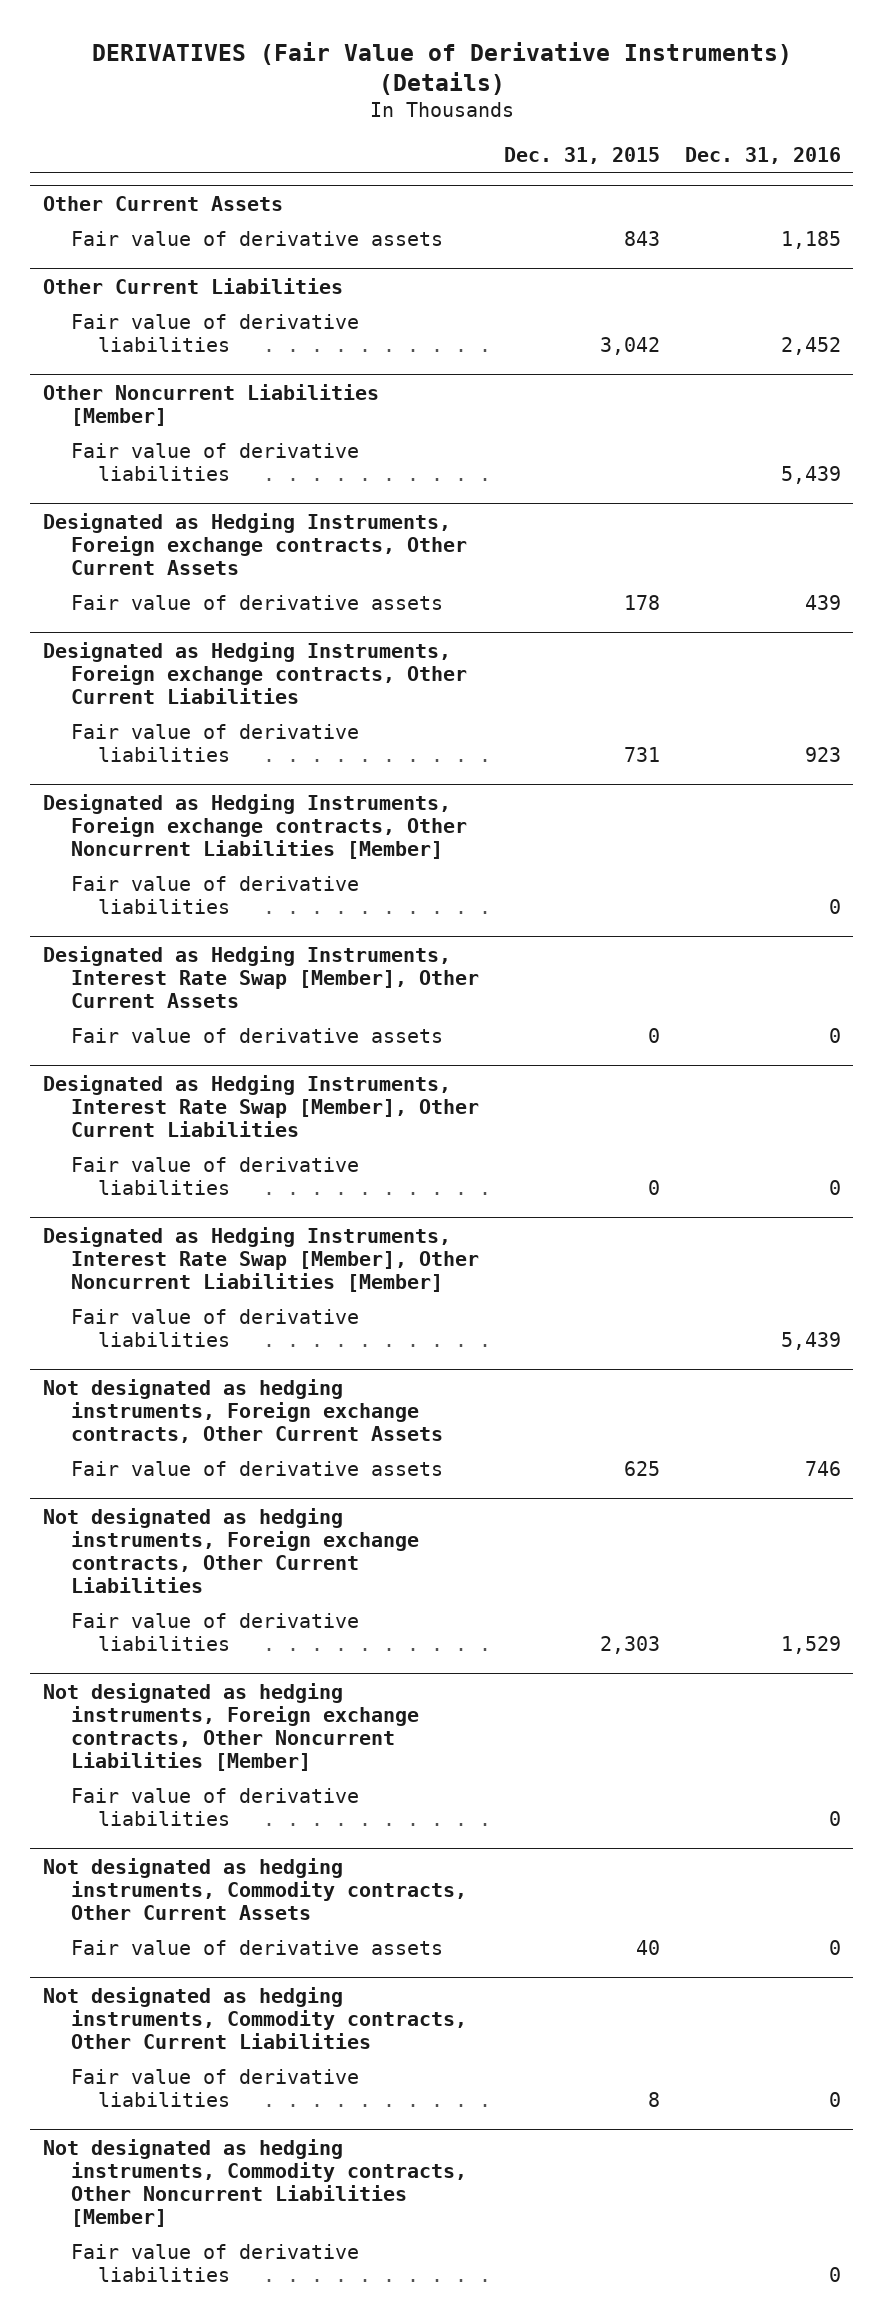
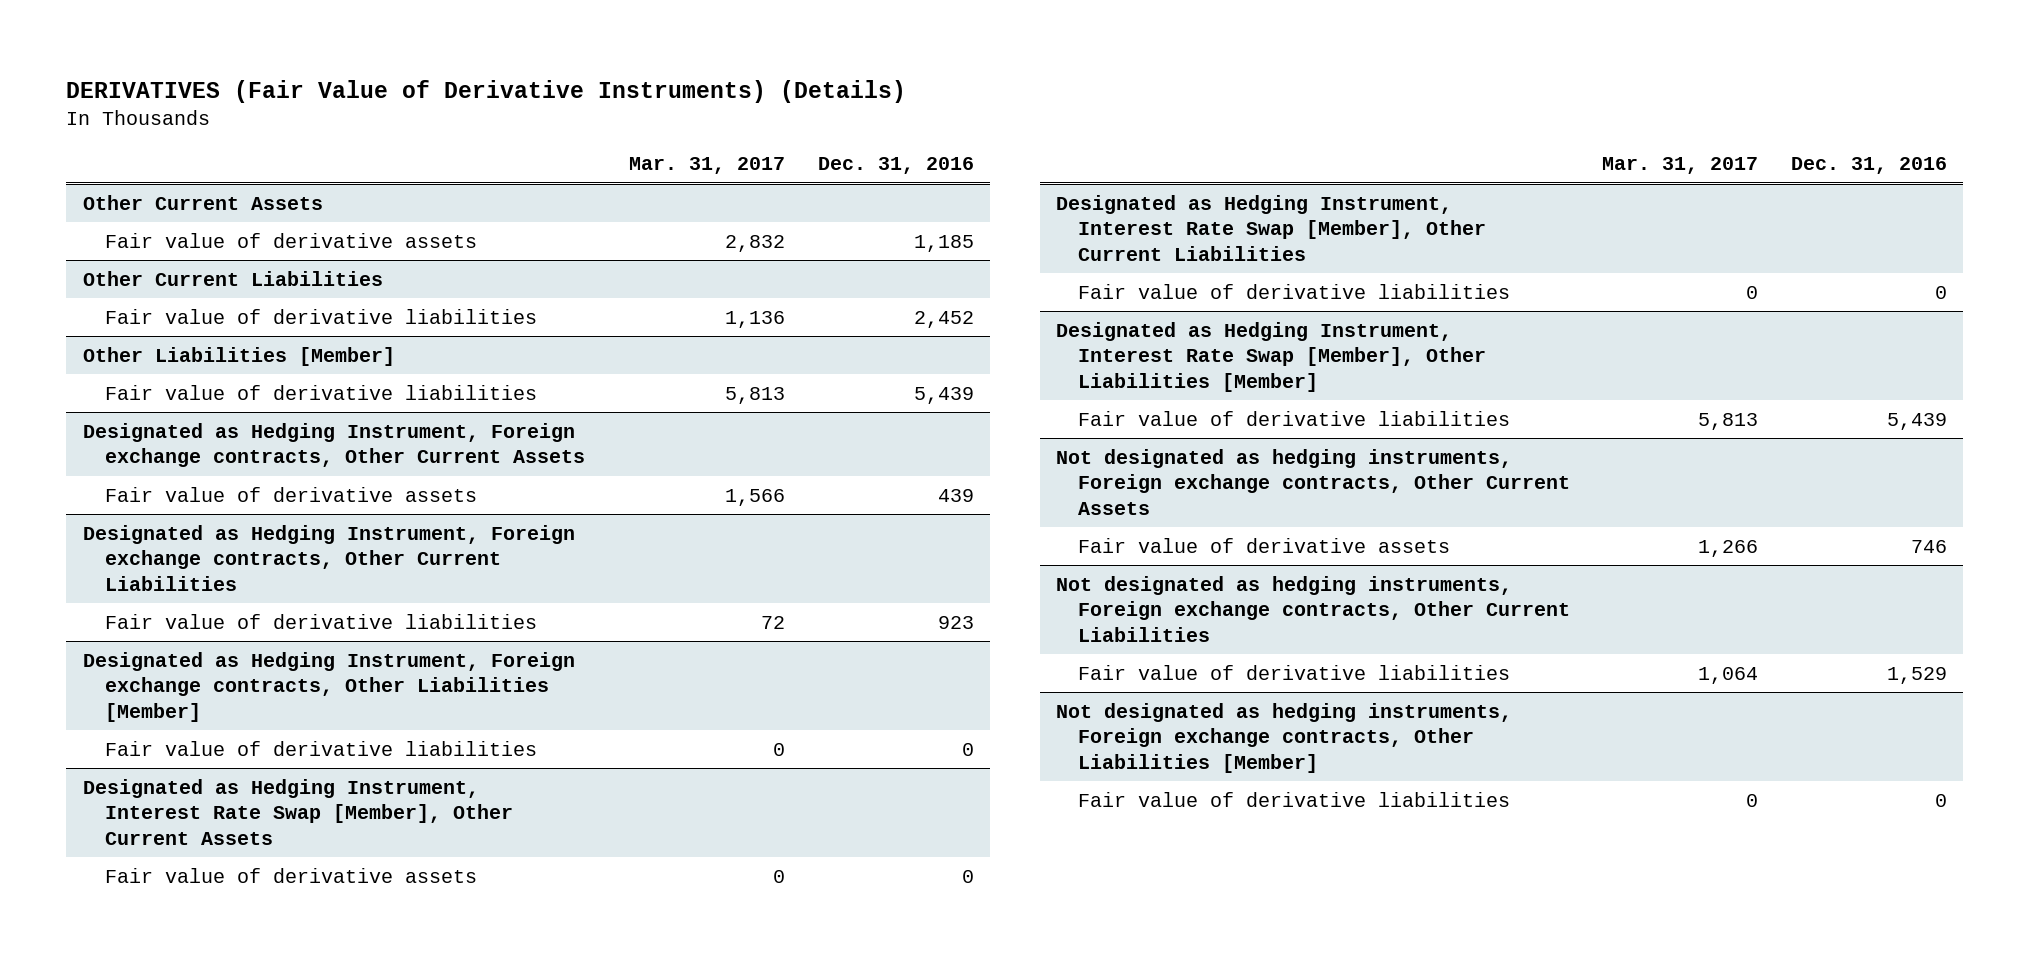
- | Dec. 31, 2015 | Dec. 31, 2016
+ | Mar. 31, 2017 | Dec. 31, 2016
- Other Noncurrent Liabilities [Member]
+ Other Liabilities [Member]
- Designated as Hedging Instruments, Foreign exchange contracts, Other Current Assets
+ Designated as Hedging Instrument, Foreign exchange contracts, Other Current Assets
- Designated as Hedging Instruments, Foreign exchange contracts, Other Current Liabilities
+ Designated as Hedging Instrument, Foreign exchange contracts, Other Current Liabilities
- Designated as Hedging Instruments, Foreign exchange contracts, Other Noncurrent Liabilities [Member]
+ Designated as Hedging Instrument, Foreign exchange contracts, Other Liabilities [Member]
- Designated as Hedging Instruments, Interest Rate Swap [Member], Other Current Assets
+ Designated as Hedging Instrument, Interest Rate Swap [Member], Other Current Assets
- Designated as Hedging Instruments, Interest Rate Swap [Member], Other Current Liabilities
+ Designated as Hedging Instrument, Interest Rate Swap [Member], Other Current Liabilities
- Designated as Hedging Instruments, Interest Rate Swap [Member], Other Noncurrent Liabilities [Member]
+ Designated as Hedging Instrument, Interest Rate Swap [Member], Other Liabilities [Member]
- Not designated as hedging instruments, Foreign exchange contracts, Other Noncurrent Liabilities [Member]
- Fair value of derivative liabilities | | 0
- Not designated as hedging instruments, Commodity contracts, Other Current Assets
- Fair value of derivative assets | 40 | 0
- Not designated as hedging instruments, Commodity contracts, Other Current Liabilities
- Fair value of derivative liabilities | 8 | 0
- Not designated as hedging instruments, Commodity contracts, Other Noncurrent Liabilities [Member]
+ Not designated as hedging instruments, Foreign exchange contracts, Other Liabilities [Member]

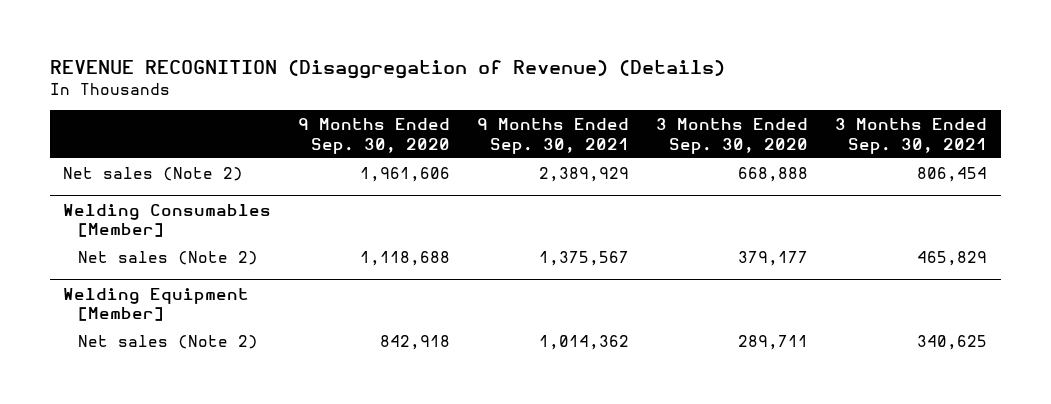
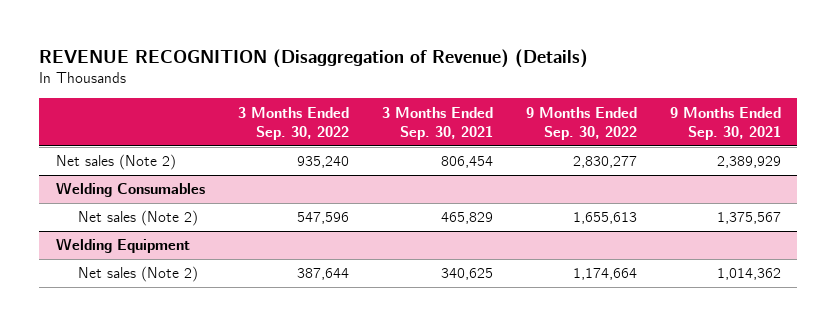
- | 9 Months Ended Sep. 30, 2020 | 9 Months Ended Sep. 30, 2021 | 3 Months Ended Sep. 30, 2020 | 3 Months Ended Sep. 30, 2021
+ | 3 Months Ended Sep. 30, 2022 | 3 Months Ended Sep. 30, 2021 | 9 Months Ended Sep. 30, 2022 | 9 Months Ended Sep. 30, 2021
- Welding Consumables [Member]
+ Welding Consumables
- Welding Equipment [Member]
+ Welding Equipment

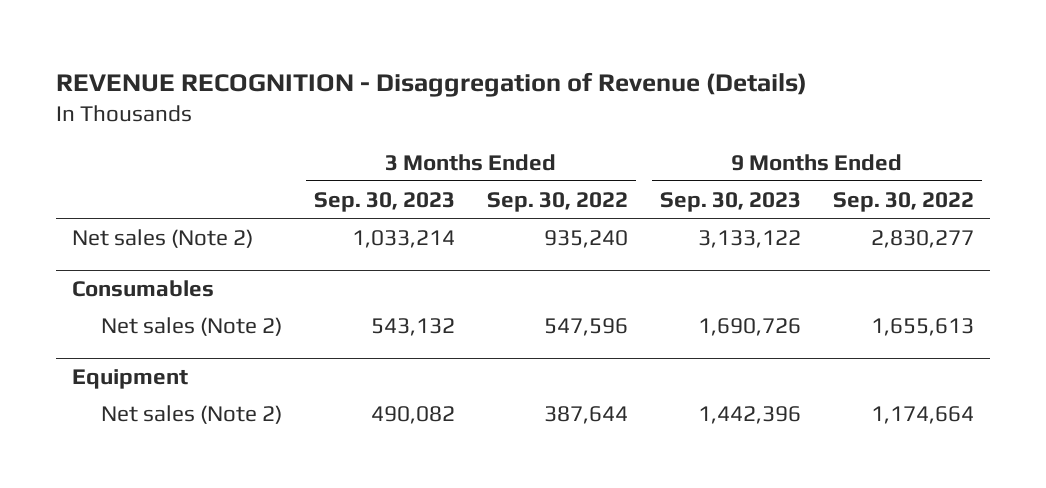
- REVENUE RECOGNITION (Disaggregation of Revenue) (Details)
+ REVENUE RECOGNITION - Disaggregation of Revenue (Details)
- | 3 Months Ended Sep. 30, 2022 | 3 Months Ended Sep. 30, 2021 | 9 Months Ended Sep. 30, 2022 | 9 Months Ended Sep. 30, 2021
+ | 3 Months Ended Sep. 30, 2023 | 3 Months Ended Sep. 30, 2022 | 9 Months Ended Sep. 30, 2023 | 9 Months Ended Sep. 30, 2022
- Welding Consumables
+ Consumables
- Welding Equipment
+ Equipment

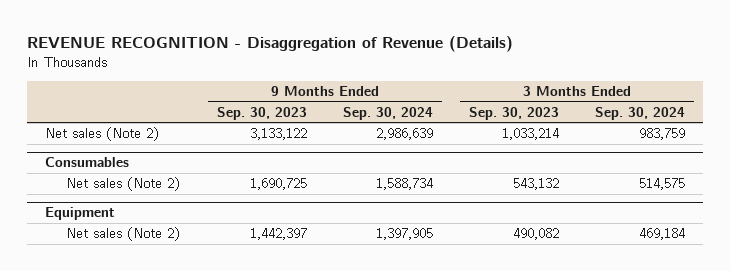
- | 3 Months Ended Sep. 30, 2023 | 3 Months Ended Sep. 30, 2022 | 9 Months Ended Sep. 30, 2023 | 9 Months Ended Sep. 30, 2022
+ | 9 Months Ended Sep. 30, 2023 | 9 Months Ended Sep. 30, 2024 | 3 Months Ended Sep. 30, 2023 | 3 Months Ended Sep. 30, 2024
@ Consumables
- Net sales (Note 2) | 543,132 | 547,596 | 1,690,726 | 1,655,613
+ Net sales (Note 2) | 1,690,725 | 1,588,734 | 543,132 | 514,575
@ Equipment
- Net sales (Note 2) | 490,082 | 387,644 | 1,442,396 | 1,174,664
+ Net sales (Note 2) | 1,442,397 | 1,397,905 | 490,082 | 469,184

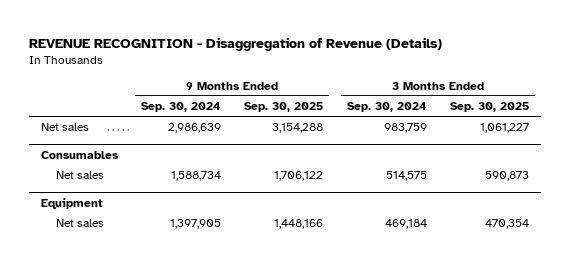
- | 9 Months Ended Sep. 30, 2023 | 9 Months Ended Sep. 30, 2024 | 3 Months Ended Sep. 30, 2023 | 3 Months Ended Sep. 30, 2024
+ | 9 Months Ended Sep. 30, 2024 | 9 Months Ended Sep. 30, 2025 | 3 Months Ended Sep. 30, 2024 | 3 Months Ended Sep. 30, 2025
- Net sales (Note 2) | 3,133,122 | 2,986,639 | 1,033,214 | 983,759
+ Net sales | 2,986,639 | 3,154,288 | 983,759 | 1,061,227
@ Consumables
- Net sales (Note 2) | 1,690,725 | 1,588,734 | 543,132 | 514,575
+ Net sales | 1,588,734 | 1,706,122 | 514,575 | 590,873
@ Equipment
- Net sales (Note 2) | 1,442,397 | 1,397,905 | 490,082 | 469,184
+ Net sales | 1,397,905 | 1,448,166 | 469,184 | 470,354

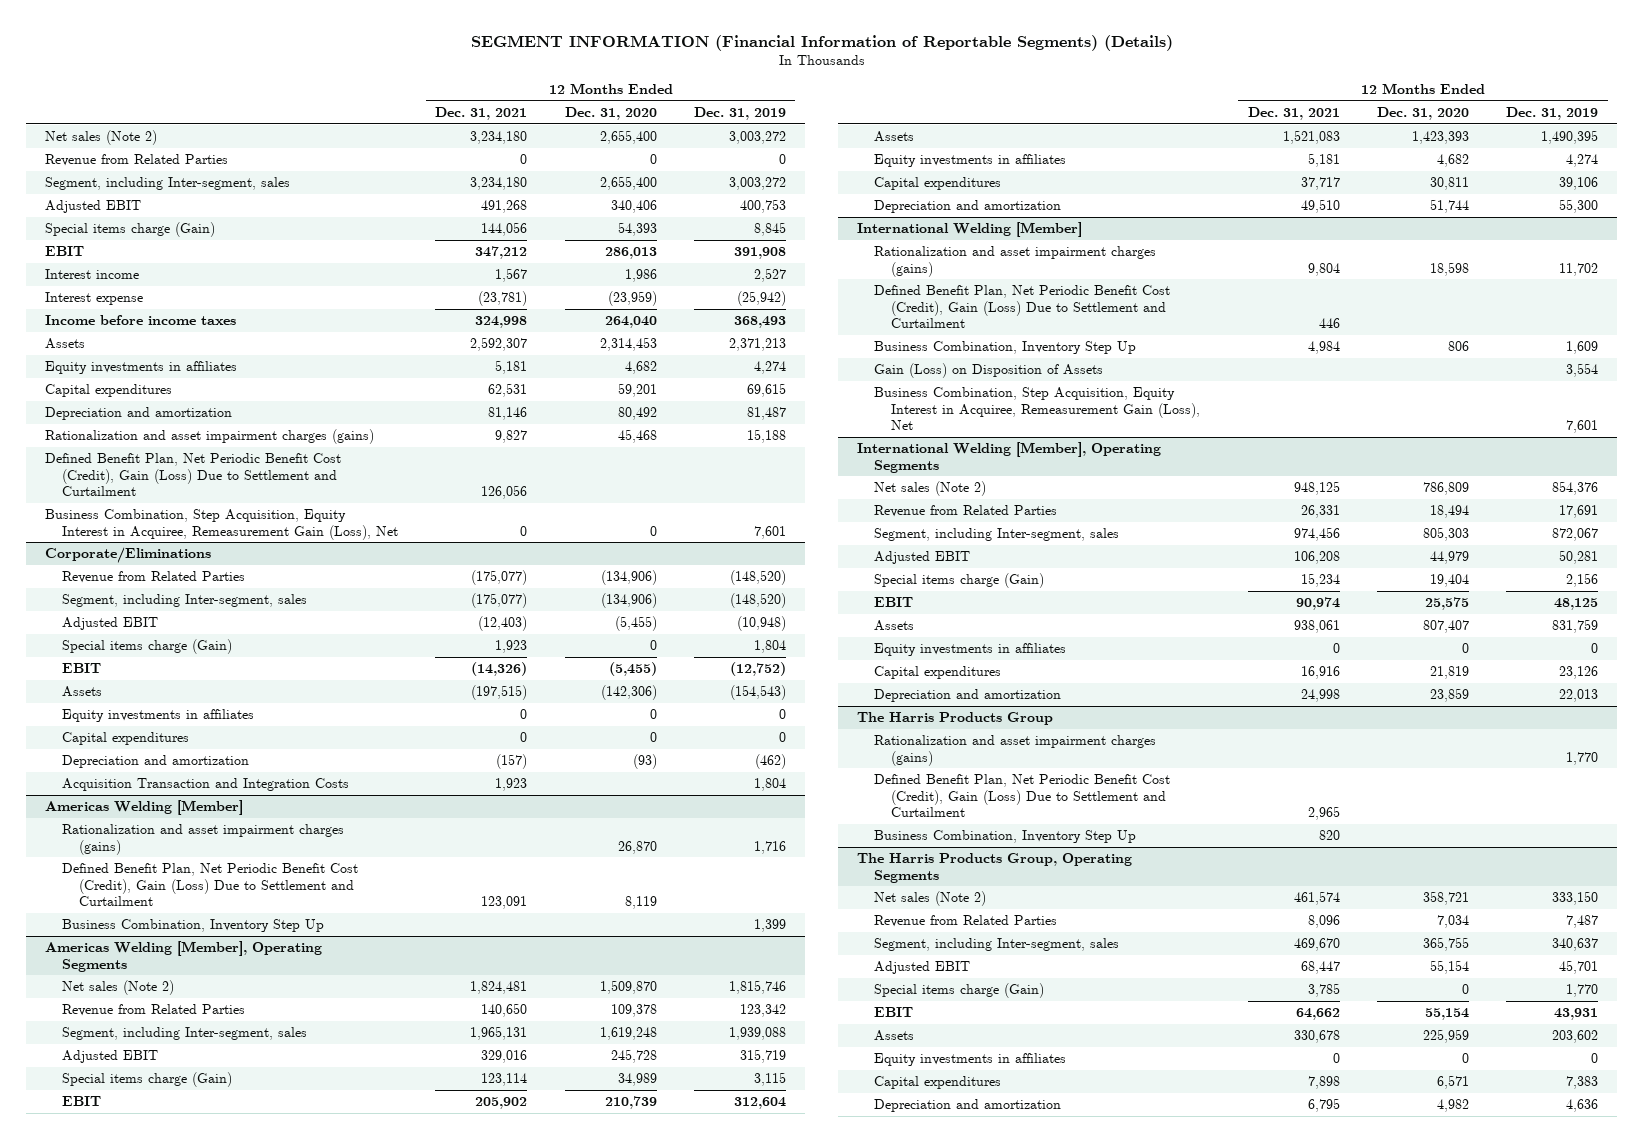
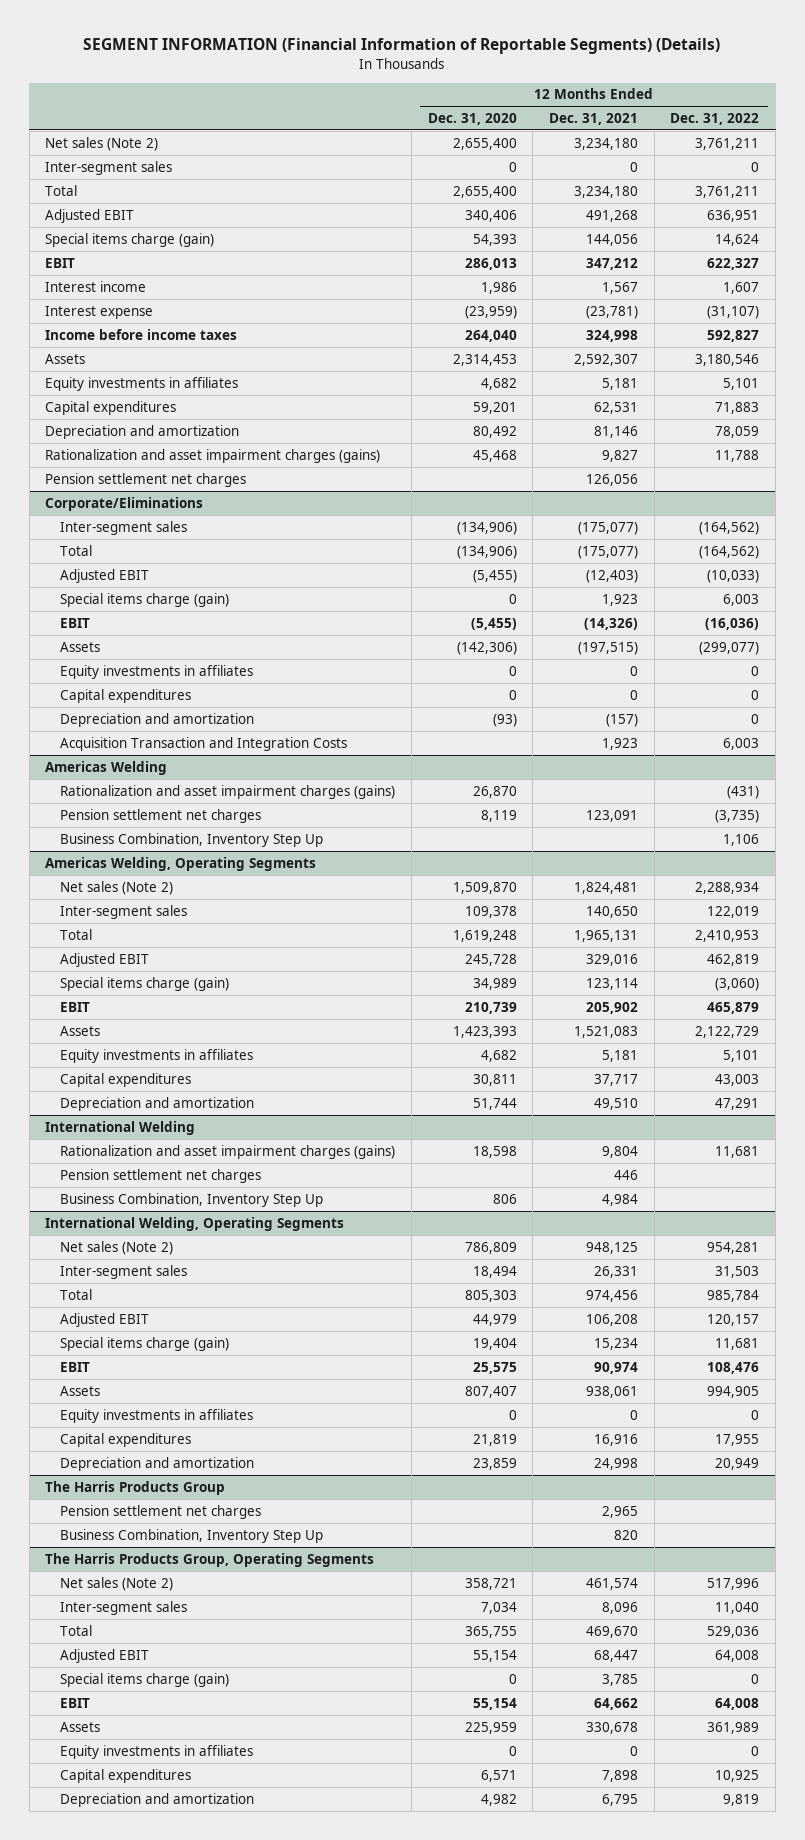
- | 12 Months Ended Dec. 31, 2021 | 12 Months Ended Dec. 31, 2020 | 12 Months Ended Dec. 31, 2019
+ | 12 Months Ended Dec. 31, 2020 | 12 Months Ended Dec. 31, 2021 | 12 Months Ended Dec. 31, 2022
- Revenue from Related Parties | 0 | 0 | 0
- Segment, including Inter-segment, sales | 3,234,180 | 2,655,400 | 3,003,272
+ Inter-segment sales | 0 | 0 | 0
+ Total | 2,655,400 | 3,234,180 | 3,761,211
- Special items charge (Gain) | 144,056 | 54,393 | 8,845
+ Special items charge (gain) | 54,393 | 144,056 | 14,624
- Defined Benefit Plan, Net Periodic Benefit Cost (Credit), Gain (Loss) Due to Settlement and Curtailment | 126,056 | |
- Business Combination, Step Acquisition, Equity Interest in Acquiree, Remeasurement Gain (Loss), Net | 0 | 0 | 7,601
+ Pension settlement net charges | | 126,056 |
@ Corporate/Eliminations
- Revenue from Related Parties | (175,077) | (134,906) | (148,520)
- Segment, including Inter-segment, sales | (175,077) | (134,906) | (148,520)
+ Inter-segment sales | (134,906) | (175,077) | (164,562)
+ Total | (134,906) | (175,077) | (164,562)
- Special items charge (Gain) | 1,923 | 0 | 1,804
+ Special items charge (gain) | 0 | 1,923 | 6,003
- Americas Welding [Member]
+ Americas Welding
- Defined Benefit Plan, Net Periodic Benefit Cost (Credit), Gain (Loss) Due to Settlement and Curtailment | 123,091 | 8,119 |
+ Pension settlement net charges | 8,119 | 123,091 | (3,735)
- Americas Welding [Member], Operating Segments
+ Americas Welding, Operating Segments
- Revenue from Related Parties | 140,650 | 109,378 | 123,342
- Segment, including Inter-segment, sales | 1,965,131 | 1,619,248 | 1,939,088
+ Inter-segment sales | 109,378 | 140,650 | 122,019
+ Total | 1,619,248 | 1,965,131 | 2,410,953
- Special items charge (Gain) | 123,114 | 34,989 | 3,115
+ Special items charge (gain) | 34,989 | 123,114 | (3,060)
- International Welding [Member]
+ International Welding
- Defined Benefit Plan, Net Periodic Benefit Cost (Credit), Gain (Loss) Due to Settlement and Curtailment | 446 | |
+ Pension settlement net charges | | 446 |
- Gain (Loss) on Disposition of Assets | | | 3,554
- Business Combination, Step Acquisition, Equity Interest in Acquiree, Remeasurement Gain (Loss), Net | | | 7,601
- International Welding [Member], Operating Segments
+ International Welding, Operating Segments
- Revenue from Related Parties | 26,331 | 18,494 | 17,691
- Segment, including Inter-segment, sales | 974,456 | 805,303 | 872,067
+ Inter-segment sales | 18,494 | 26,331 | 31,503
+ Total | 805,303 | 974,456 | 985,784
- Special items charge (Gain) | 15,234 | 19,404 | 2,156
+ Special items charge (gain) | 19,404 | 15,234 | 11,681
@ The Harris Products Group
- Rationalization and asset impairment charges (gains) | | | 1,770
- Defined Benefit Plan, Net Periodic Benefit Cost (Credit), Gain (Loss) Due to Settlement and Curtailment | 2,965 | |
+ Pension settlement net charges | | 2,965 |
@ The Harris Products Group, Operating Segments
- Revenue from Related Parties | 8,096 | 7,034 | 7,487
- Segment, including Inter-segment, sales | 469,670 | 365,755 | 340,637
+ Inter-segment sales | 7,034 | 8,096 | 11,040
+ Total | 365,755 | 469,670 | 529,036
- Special items charge (Gain) | 3,785 | 0 | 1,770
+ Special items charge (gain) | 0 | 3,785 | 0

